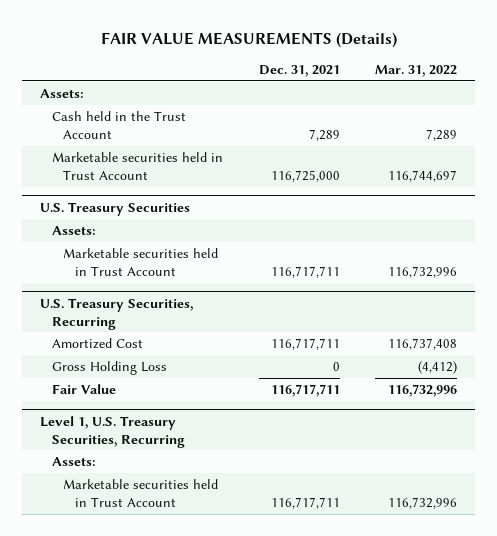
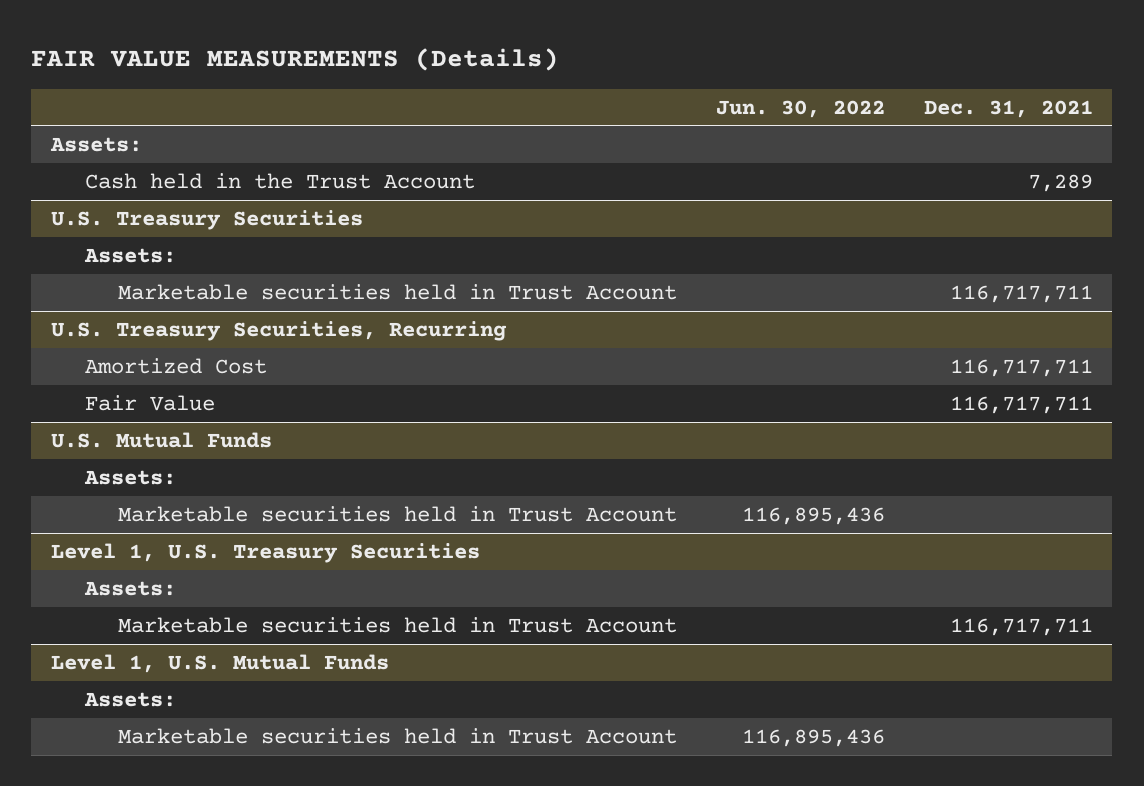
- | Dec. 31, 2021 | Mar. 31, 2022
+ | Jun. 30, 2022 | Dec. 31, 2021
- Marketable securities held in Trust Account | 116,725,000 | 116,744,697
@ U.S. Treasury Securities, Recurring
- Gross Holding Loss | 0 | (4,412)
- Level 1, U.S. Treasury Securities, Recurring
+ U.S. Mutual Funds
+ Marketable securities held in Trust Account | 116,895,436 |
+ Level 1, U.S. Treasury Securities
+ Assets:
+ Level 1, U.S. Mutual Funds
+ Assets:
+ Marketable securities held in Trust Account | 116,895,436 |

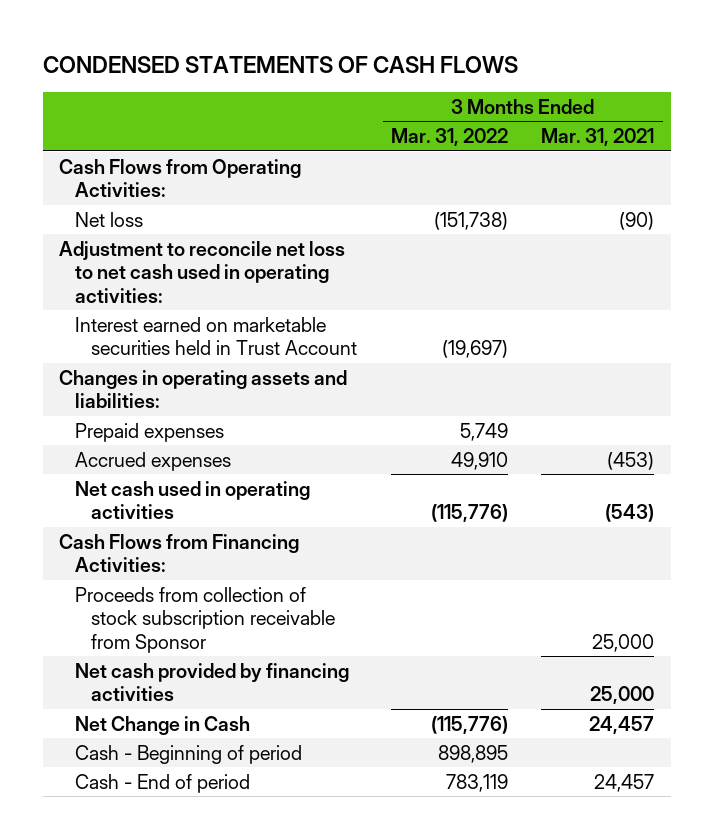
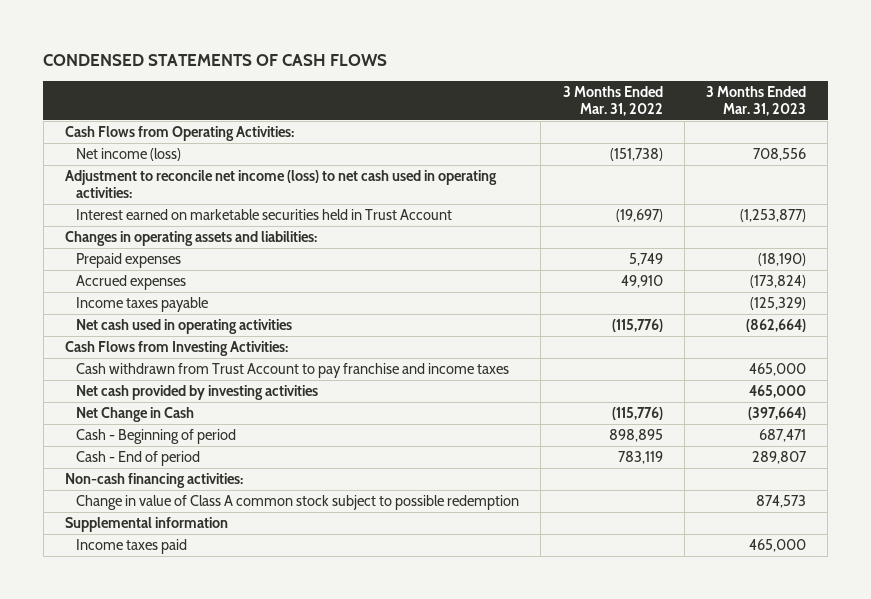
- | 3 Months Ended Mar. 31, 2022 | 3 Months Ended Mar. 31, 2021
+ | 3 Months Ended Mar. 31, 2022 | 3 Months Ended Mar. 31, 2023
- Net loss | (151,738) | (90)
- Adjustment to reconcile net loss to net cash used in operating activities:
+ Net income (loss) | (151,738) | 708,556
+ Adjustment to reconcile net income (loss) to net cash used in operating activities:
+ Income taxes payable | | (125,329)
- Cash Flows from Financing Activities:
- Proceeds from collection of stock subscription receivable from Sponsor | | 25,000
- Net cash provided by financing activities | | 25,000
+ Cash Flows from Investing Activities:
+ Cash withdrawn from Trust Account to pay franchise and income taxes | | 465,000
+ Net cash provided by investing activities | | 465,000
+ Non-cash financing activities:
+ Change in value of Class A common stock subject to possible redemption | | 874,573
+ Supplemental information
+ Income taxes paid | | 465,000

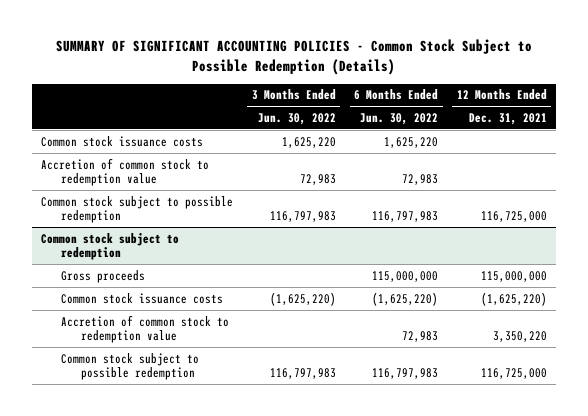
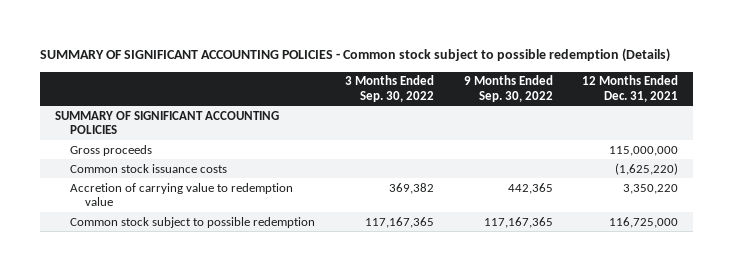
- SUMMARY OF SIGNIFICANT ACCOUNTING POLICIES - Common Stock Subject to Possible Redemption (Details)
+ SUMMARY OF SIGNIFICANT ACCOUNTING POLICIES - Common stock subject to possible redemption (Details)
- | 3 Months Ended Jun. 30, 2022 | 6 Months Ended Jun. 30, 2022 | 12 Months Ended Dec. 31, 2021
+ | 3 Months Ended Sep. 30, 2022 | 9 Months Ended Sep. 30, 2022 | 12 Months Ended Dec. 31, 2021
- Common stock issuance costs | 1,625,220 | 1,625,220 |
- Accretion of common stock to redemption value | 72,983 | 72,983 |
- Common stock subject to possible redemption | 116,797,983 | 116,797,983 | 116,725,000
- Common stock subject to redemption
+ SUMMARY OF SIGNIFICANT ACCOUNTING POLICIES
- Accretion of common stock to redemption value | | 72,983 | 3,350,220
+ Accretion of carrying value to redemption value | 369,382 | 442,365 | 3,350,220

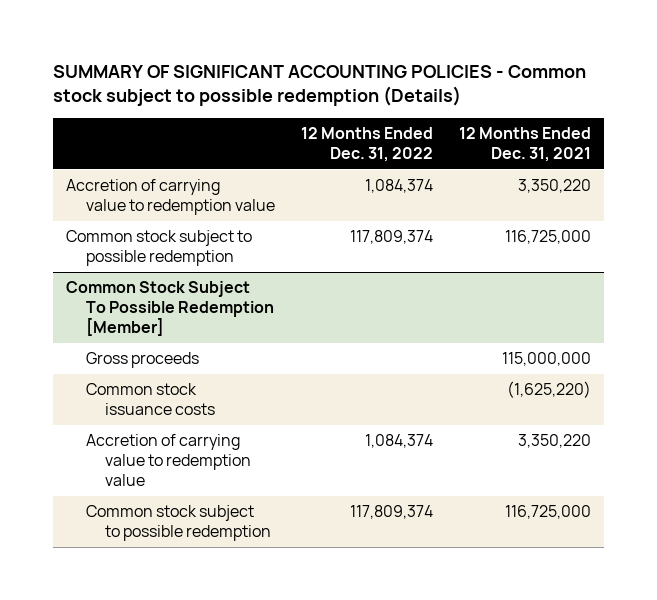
- | 3 Months Ended Sep. 30, 2022 | 9 Months Ended Sep. 30, 2022 | 12 Months Ended Dec. 31, 2021
+ | 12 Months Ended Dec. 31, 2022 | 12 Months Ended Dec. 31, 2021
- SUMMARY OF SIGNIFICANT ACCOUNTING POLICIES
+ Accretion of carrying value to redemption value | 1,084,374 | 3,350,220
+ Common stock subject to possible redemption | 117,809,374 | 116,725,000
+ Common Stock Subject To Possible Redemption [Member]

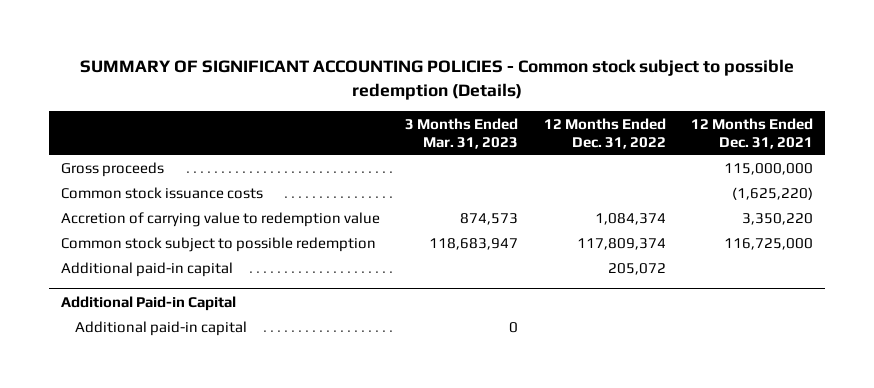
- | 12 Months Ended Dec. 31, 2022 | 12 Months Ended Dec. 31, 2021
+ | 3 Months Ended Mar. 31, 2023 | 12 Months Ended Dec. 31, 2022 | 12 Months Ended Dec. 31, 2021
- Accretion of carrying value to redemption value | 1,084,374 | 3,350,220
- Common stock subject to possible redemption | 117,809,374 | 116,725,000
- Common Stock Subject To Possible Redemption [Member]
+ Additional paid-in capital | | 205,072 |
+ Additional Paid-in Capital
+ Additional paid-in capital | 0 | |

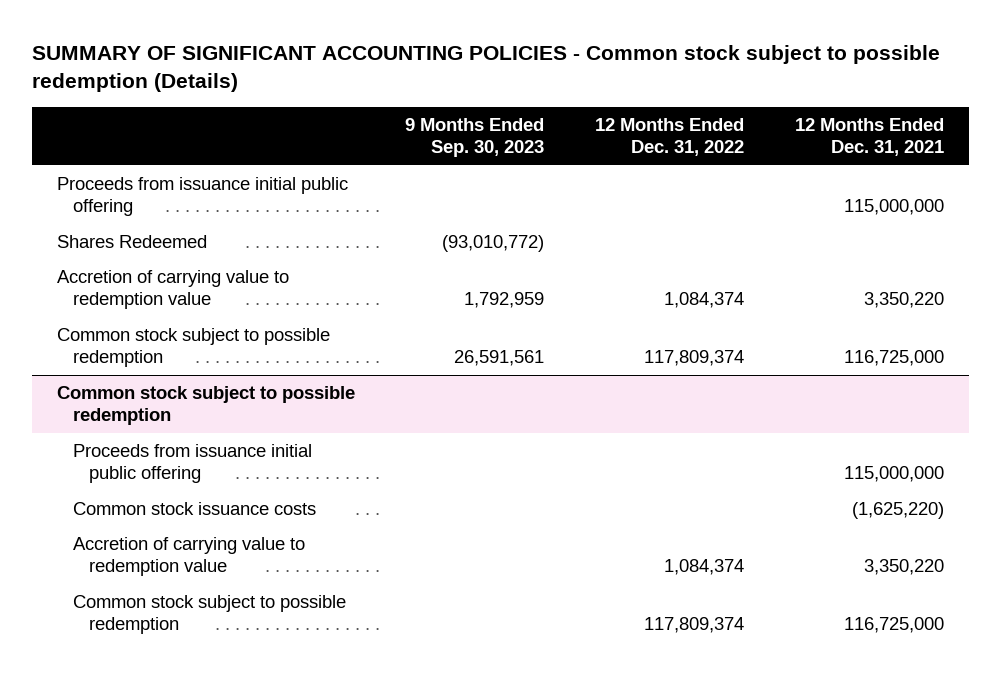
- | 3 Months Ended Mar. 31, 2023 | 12 Months Ended Dec. 31, 2022 | 12 Months Ended Dec. 31, 2021
+ | 9 Months Ended Sep. 30, 2023 | 12 Months Ended Dec. 31, 2022 | 12 Months Ended Dec. 31, 2021
- Gross proceeds | | | 115,000,000
+ Proceeds from issuance initial public offering | | | 115,000,000
+ Shares Redeemed | (93,010,772) | |
+ Accretion of carrying value to redemption value | 1,792,959 | 1,084,374 | 3,350,220
+ Common stock subject to possible redemption | 26,591,561 | 117,809,374 | 116,725,000
+ Common stock subject to possible redemption
+ Proceeds from issuance initial public offering | | | 115,000,000
- Additional paid-in capital | | 205,072 |
- Additional Paid-in Capital
- Additional paid-in capital | 0 | |

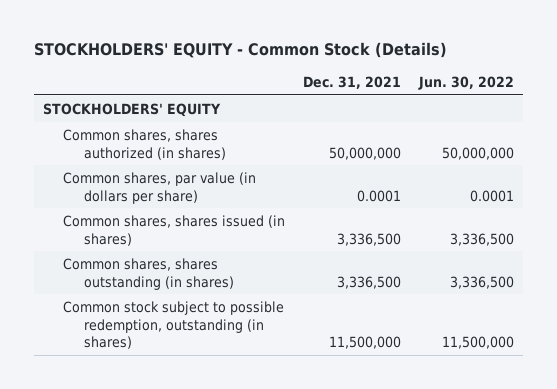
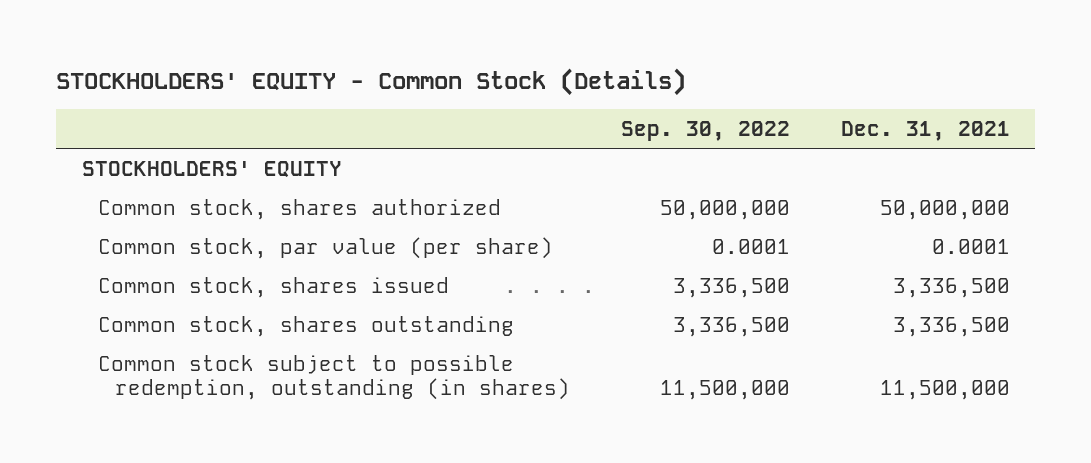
- | Dec. 31, 2021 | Jun. 30, 2022
+ | Sep. 30, 2022 | Dec. 31, 2021
- Common shares, shares authorized (in shares) | 50,000,000 | 50,000,000
- Common shares, par value (in dollars per share) | 0.0001 | 0.0001
- Common shares, shares issued (in shares) | 3,336,500 | 3,336,500
- Common shares, shares outstanding (in shares) | 3,336,500 | 3,336,500
+ Common stock, shares authorized | 50,000,000 | 50,000,000
+ Common stock, par value (per share) | 0.0001 | 0.0001
+ Common stock, shares issued | 3,336,500 | 3,336,500
+ Common stock, shares outstanding | 3,336,500 | 3,336,500

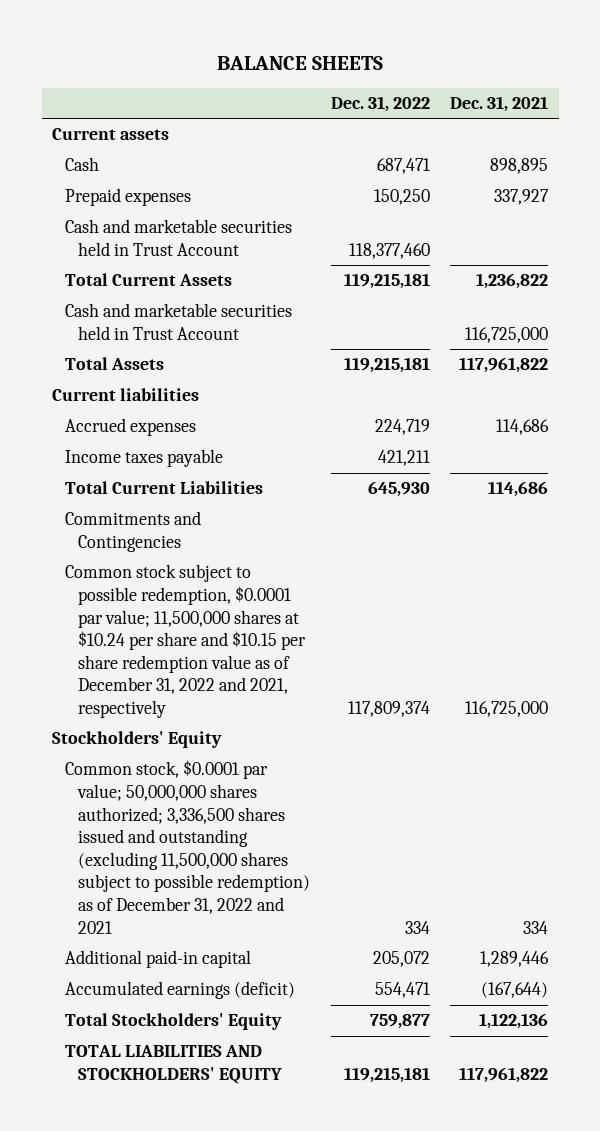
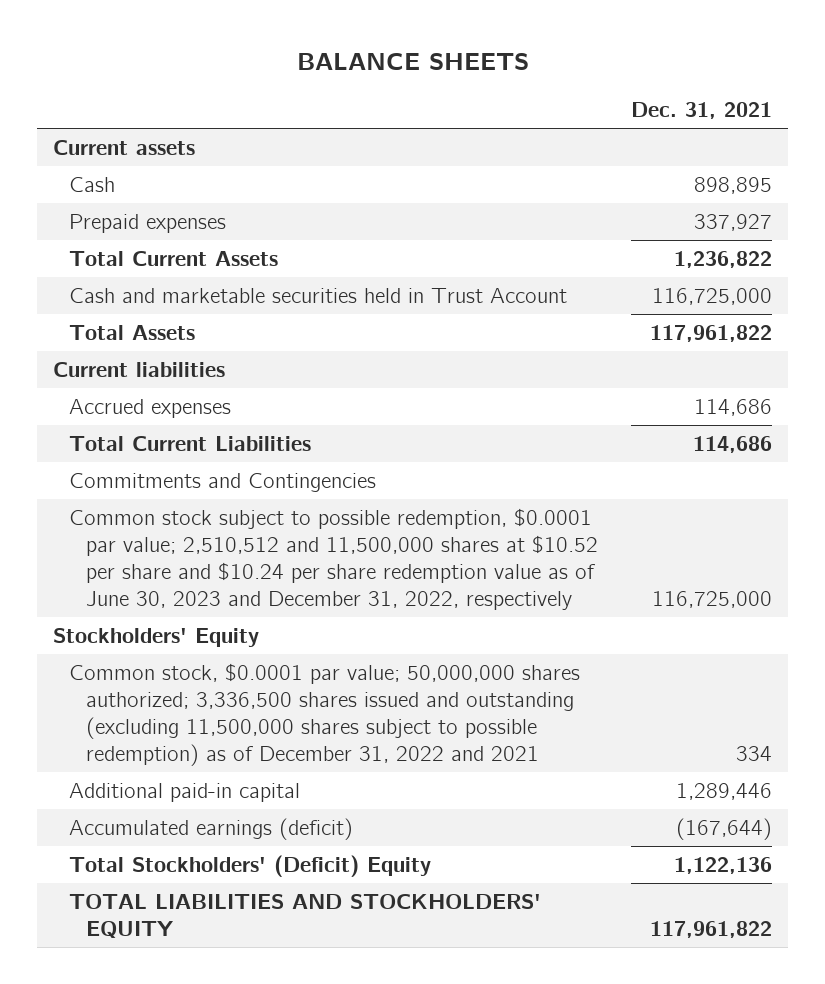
- | Dec. 31, 2022 | Dec. 31, 2021
+ | Dec. 31, 2021
- Cash and marketable securities held in Trust Account | 118,377,460 |
- Income taxes payable | 421,211 |
- Common stock subject to possible redemption, $0.0001 par value; 11,500,000 shares at $10.24 per share and $10.15 per share redemption value as of December 31, 2022 and 2021, respectively | 117,809,374 | 116,725,000
+ Common stock subject to possible redemption, $0.0001 par value; 2,510,512 and 11,500,000 shares at $10.52 per share and $10.24 per share redemption value as of June 30, 2023 and December 31, 2022, respectively | 116,725,000
- Total Stockholders' Equity | 759,877 | 1,122,136
+ Total Stockholders' (Deficit) Equity | 1,122,136

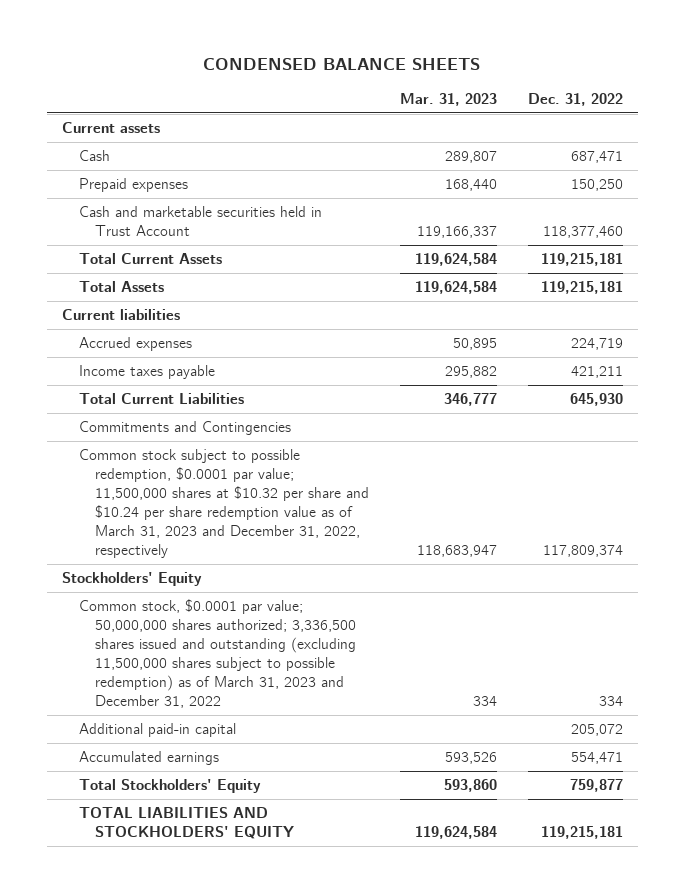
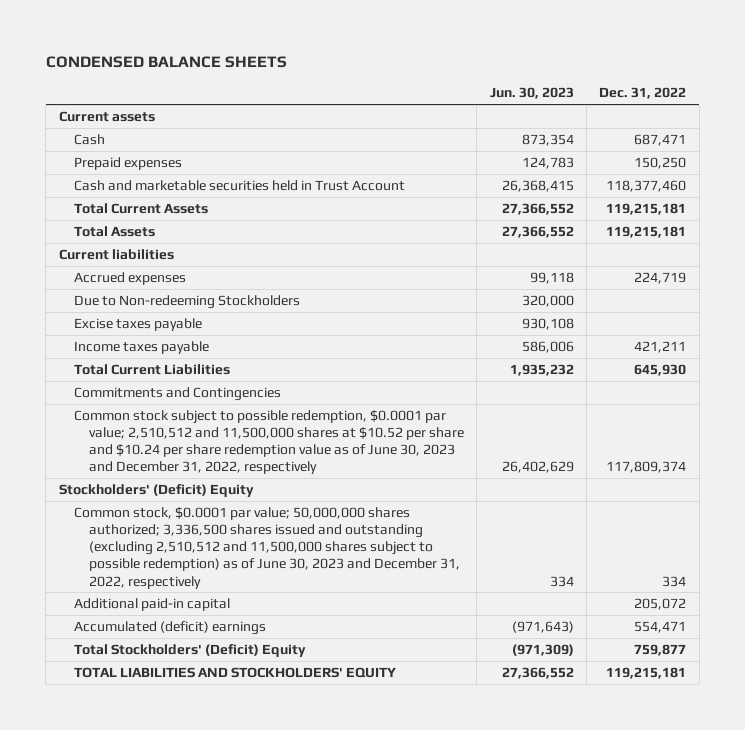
- | Mar. 31, 2023 | Dec. 31, 2022
+ | Jun. 30, 2023 | Dec. 31, 2022
+ Due to Non-redeeming Stockholders | 320,000 |
+ Excise taxes payable | 930,108 |
- Common stock subject to possible redemption, $0.0001 par value; 11,500,000 shares at $10.32 per share and $10.24 per share redemption value as of March 31, 2023 and December 31, 2022, respectively | 118,683,947 | 117,809,374
- Stockholders' Equity
- Common stock, $0.0001 par value; 50,000,000 shares authorized; 3,336,500 shares issued and outstanding (excluding 11,500,000 shares subject to possible redemption) as of March 31, 2023 and December 31, 2022 | 334 | 334
+ Common stock subject to possible redemption, $0.0001 par value; 2,510,512 and 11,500,000 shares at $10.52 per share and $10.24 per share redemption value as of June 30, 2023 and December 31, 2022, respectively | 26,402,629 | 117,809,374
+ Stockholders' (Deficit) Equity
+ Common stock, $0.0001 par value; 50,000,000 shares authorized; 3,336,500 shares issued and outstanding (excluding 2,510,512 and 11,500,000 shares subject to possible redemption) as of June 30, 2023 and December 31, 2022, respectively | 334 | 334
- Accumulated earnings | 593,526 | 554,471
- Total Stockholders' Equity | 593,860 | 759,877
+ Accumulated (deficit) earnings | (971,643) | 554,471
+ Total Stockholders' (Deficit) Equity | (971,309) | 759,877

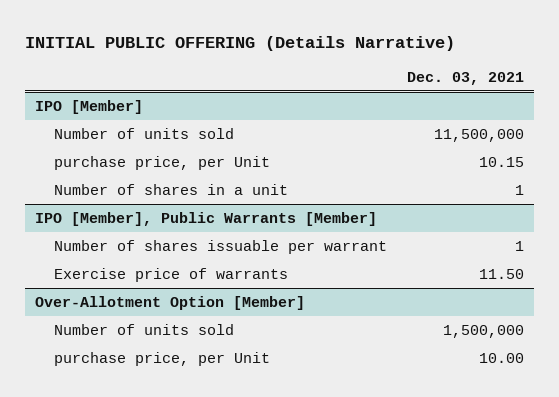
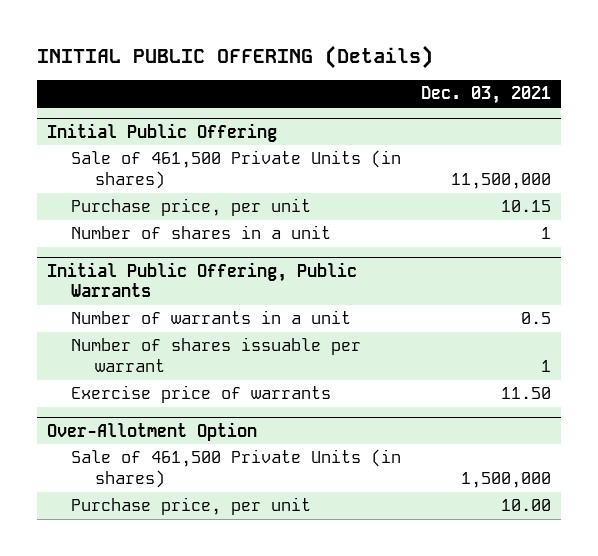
- INITIAL PUBLIC OFFERING (Details Narrative)
+ INITIAL PUBLIC OFFERING (Details)
- IPO [Member]
- Number of units sold | 11,500,000
- purchase price, per Unit | 10.15
+ Initial Public Offering
+ Sale of 461,500 Private Units (in shares) | 11,500,000
+ Purchase price, per unit | 10.15
- IPO [Member], Public Warrants [Member]
+ Initial Public Offering, Public Warrants
+ Number of warrants in a unit | 0.5
- Over-Allotment Option [Member]
- Number of units sold | 1,500,000
- purchase price, per Unit | 10.00
+ Over-Allotment Option
+ Sale of 461,500 Private Units (in shares) | 1,500,000
+ Purchase price, per unit | 10.00

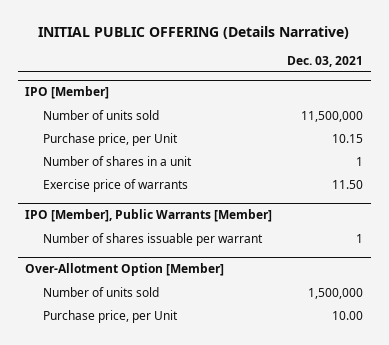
- INITIAL PUBLIC OFFERING (Details)
+ INITIAL PUBLIC OFFERING (Details Narrative)
- Initial Public Offering
- Sale of 461,500 Private Units (in shares) | 11,500,000
- Purchase price, per unit | 10.15
+ IPO [Member]
+ Number of units sold | 11,500,000
+ Purchase price, per Unit | 10.15
- Initial Public Offering, Public Warrants
- Number of warrants in a unit | 0.5
- Number of shares issuable per warrant | 1
- Over-Allotment Option
- Sale of 461,500 Private Units (in shares) | 1,500,000
- Purchase price, per unit | 10.00
+ IPO [Member], Public Warrants [Member]
+ Number of shares issuable per warrant | 1
+ Over-Allotment Option [Member]
+ Number of units sold | 1,500,000
+ Purchase price, per Unit | 10.00

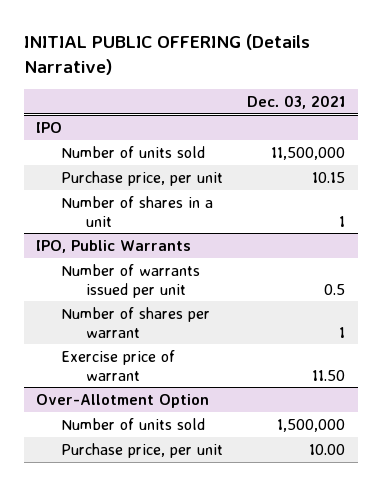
- IPO [Member]
+ IPO
- Purchase price, per Unit | 10.15
+ Purchase price, per unit | 10.15
- Exercise price of warrants | 11.50
- IPO [Member], Public Warrants [Member]
- Number of shares issuable per warrant | 1
- Over-Allotment Option [Member]
+ IPO, Public Warrants
+ Number of warrants issued per unit | 0.5
+ Number of shares per warrant | 1
+ Exercise price of warrant | 11.50
+ Over-Allotment Option
- Purchase price, per Unit | 10.00
+ Purchase price, per unit | 10.00

